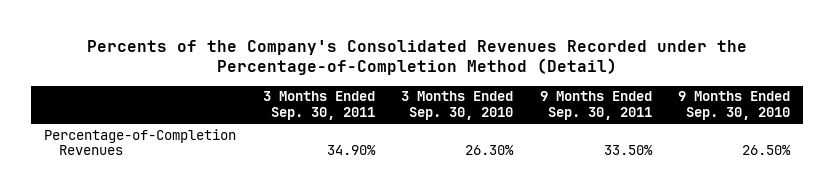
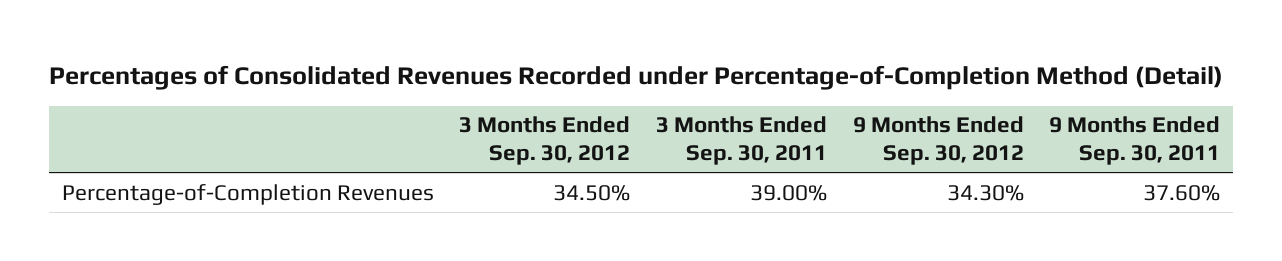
- Percents of the Company's Consolidated Revenues Recorded under the Percentage-of-Completion Method (Detail)
+ Percentages of Consolidated Revenues Recorded under Percentage-of-Completion Method (Detail)
- | 3 Months Ended Sep. 30, 2011 | 3 Months Ended Sep. 30, 2010 | 9 Months Ended Sep. 30, 2011 | 9 Months Ended Sep. 30, 2010
+ | 3 Months Ended Sep. 30, 2012 | 3 Months Ended Sep. 30, 2011 | 9 Months Ended Sep. 30, 2012 | 9 Months Ended Sep. 30, 2011
- Percentage-of-Completion Revenues | 34.90% | 26.30% | 33.50% | 26.50%
+ Percentage-of-Completion Revenues | 34.50% | 39.00% | 34.30% | 37.60%

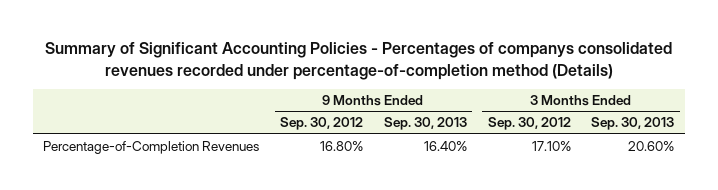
- Percentages of Consolidated Revenues Recorded under Percentage-of-Completion Method (Detail)
+ Summary of Significant Accounting Policies - Percentages of companys consolidated revenues recorded under percentage-of-completion method (Details)
- | 3 Months Ended Sep. 30, 2012 | 3 Months Ended Sep. 30, 2011 | 9 Months Ended Sep. 30, 2012 | 9 Months Ended Sep. 30, 2011
+ | 9 Months Ended Sep. 30, 2012 | 9 Months Ended Sep. 30, 2013 | 3 Months Ended Sep. 30, 2012 | 3 Months Ended Sep. 30, 2013
- Percentage-of-Completion Revenues | 34.50% | 39.00% | 34.30% | 37.60%
+ Percentage-of-Completion Revenues | 16.80% | 16.40% | 17.10% | 20.60%

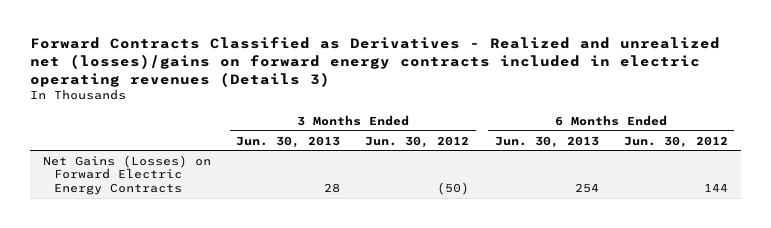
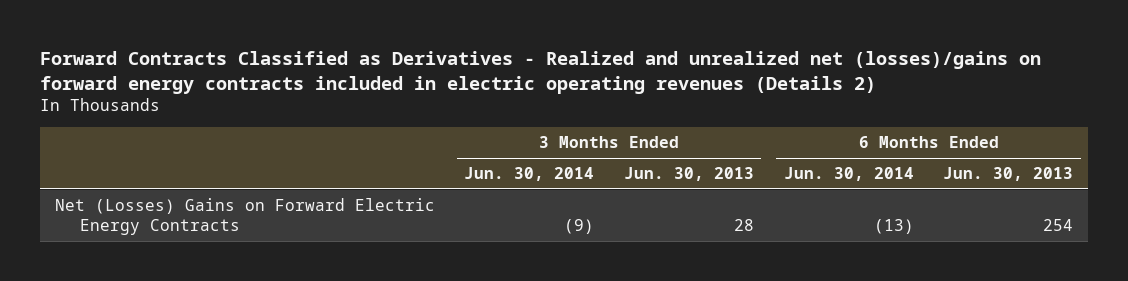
- Forward Contracts Classified as Derivatives - Realized and unrealized net (losses)/gains on forward energy contracts included in electric operating revenues (Details 3)
+ Forward Contracts Classified as Derivatives - Realized and unrealized net (losses)/gains on forward energy contracts included in electric operating revenues (Details 2)
- | 3 Months Ended Jun. 30, 2013 | 3 Months Ended Jun. 30, 2012 | 6 Months Ended Jun. 30, 2013 | 6 Months Ended Jun. 30, 2012
+ | 3 Months Ended Jun. 30, 2014 | 3 Months Ended Jun. 30, 2013 | 6 Months Ended Jun. 30, 2014 | 6 Months Ended Jun. 30, 2013
- Net Gains (Losses) on Forward Electric Energy Contracts | 28 | (50) | 254 | 144
+ Net (Losses) Gains on Forward Electric Energy Contracts | (9) | 28 | (13) | 254

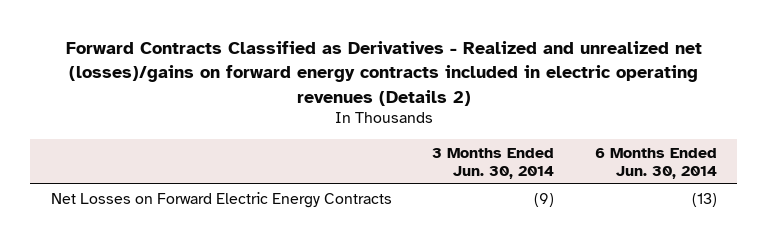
- | 3 Months Ended Jun. 30, 2014 | 3 Months Ended Jun. 30, 2013 | 6 Months Ended Jun. 30, 2014 | 6 Months Ended Jun. 30, 2013
+ | 3 Months Ended Jun. 30, 2014 | 6 Months Ended Jun. 30, 2014
- Net (Losses) Gains on Forward Electric Energy Contracts | (9) | 28 | (13) | 254
+ Net Losses on Forward Electric Energy Contracts | (9) | (13)

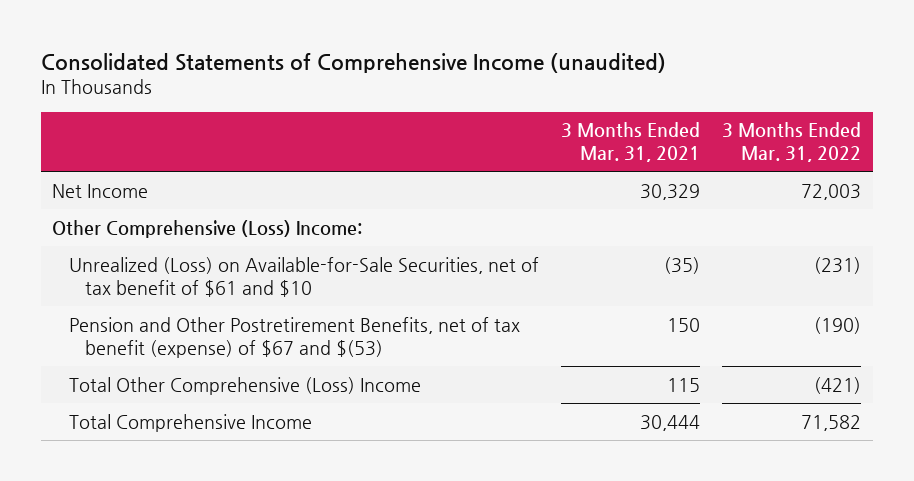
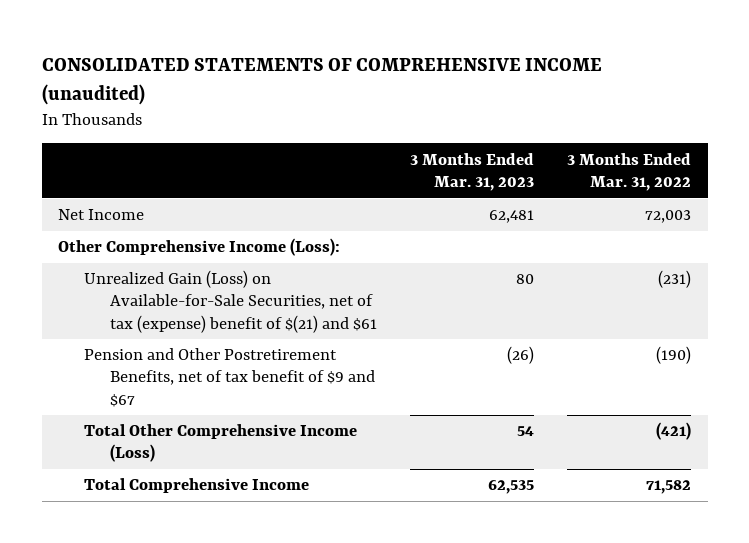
- Consolidated Statements of Comprehensive Income (unaudited)
+ CONSOLIDATED STATEMENTS OF COMPREHENSIVE INCOME (unaudited)
- | 3 Months Ended Mar. 31, 2021 | 3 Months Ended Mar. 31, 2022
+ | 3 Months Ended Mar. 31, 2023 | 3 Months Ended Mar. 31, 2022
- Other Comprehensive (Loss) Income:
- Unrealized (Loss) on Available-for-Sale Securities, net of tax benefit of $61 and $10 | (35) | (231)
- Pension and Other Postretirement Benefits, net of tax benefit (expense) of $67 and $(53) | 150 | (190)
- Total Other Comprehensive (Loss) Income | 115 | (421)
+ Other Comprehensive Income (Loss):
+ Unrealized Gain (Loss) on Available-for-Sale Securities, net of tax (expense) benefit of $(21) and $61 | 80 | (231)
+ Pension and Other Postretirement Benefits, net of tax benefit of $9 and $67 | (26) | (190)
+ Total Other Comprehensive Income (Loss) | 54 | (421)

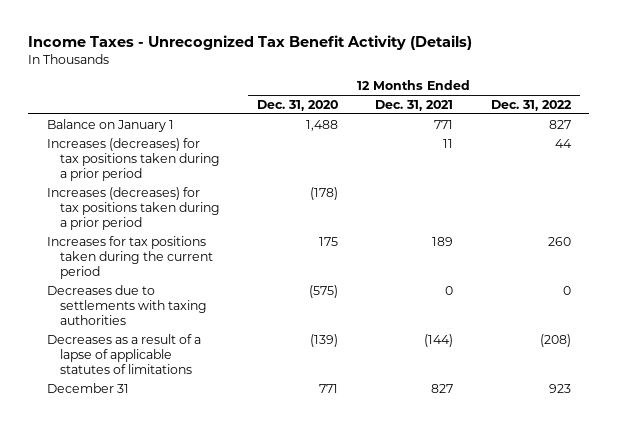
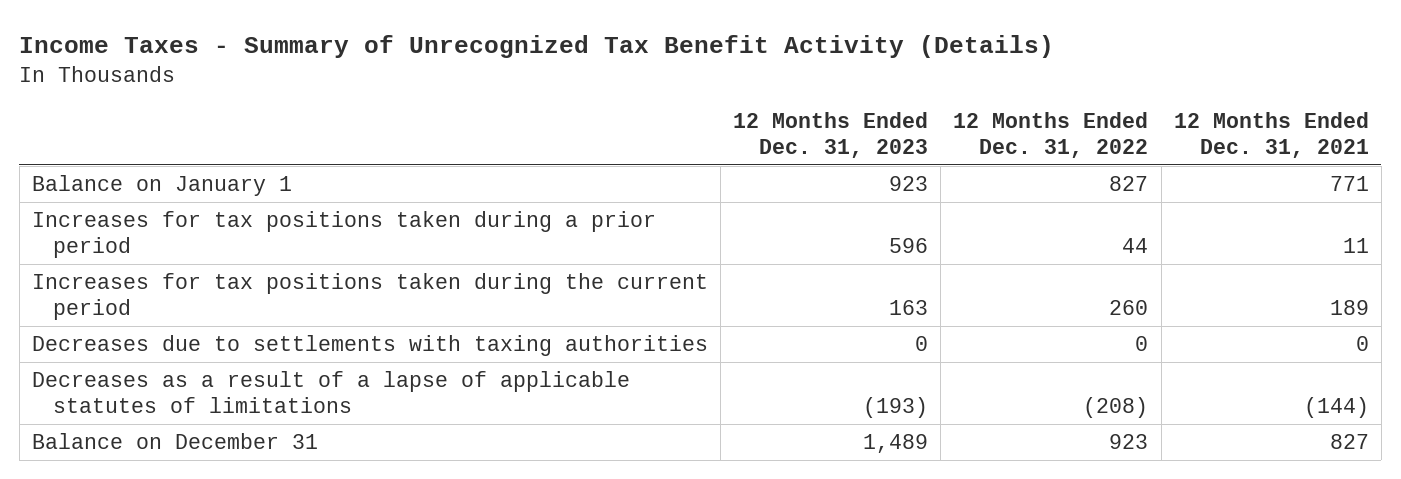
- Income Taxes - Unrecognized Tax Benefit Activity (Details)
+ Income Taxes - Summary of Unrecognized Tax Benefit Activity (Details)
- | 12 Months Ended Dec. 31, 2020 | 12 Months Ended Dec. 31, 2021 | 12 Months Ended Dec. 31, 2022
+ | 12 Months Ended Dec. 31, 2023 | 12 Months Ended Dec. 31, 2022 | 12 Months Ended Dec. 31, 2021
- Increases (decreases) for tax positions taken during a prior period | | 11 | 44
- Increases (decreases) for tax positions taken during a prior period | (178) | |
+ Increases for tax positions taken during a prior period | 596 | 44 | 11
- December 31 | 771 | 827 | 923
+ Balance on December 31 | 1,489 | 923 | 827

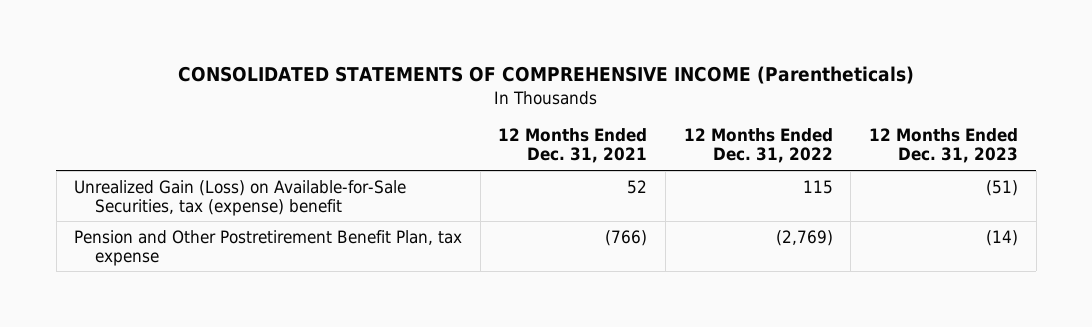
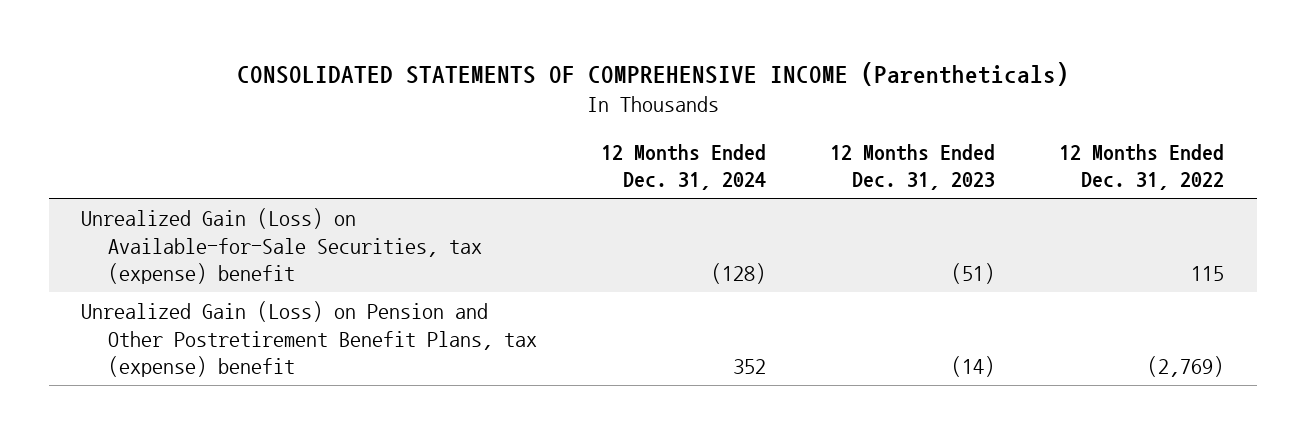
- | 12 Months Ended Dec. 31, 2021 | 12 Months Ended Dec. 31, 2022 | 12 Months Ended Dec. 31, 2023
+ | 12 Months Ended Dec. 31, 2024 | 12 Months Ended Dec. 31, 2023 | 12 Months Ended Dec. 31, 2022
- Pension and Other Postretirement Benefit Plan, tax expense | (766) | (2,769) | (14)
+ Unrealized Gain (Loss) on Pension and Other Postretirement Benefit Plans, tax (expense) benefit | 352 | (14) | (2,769)

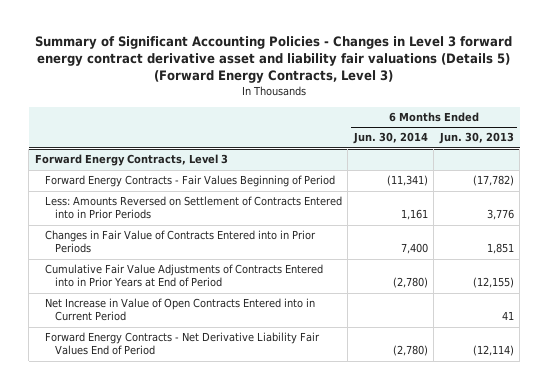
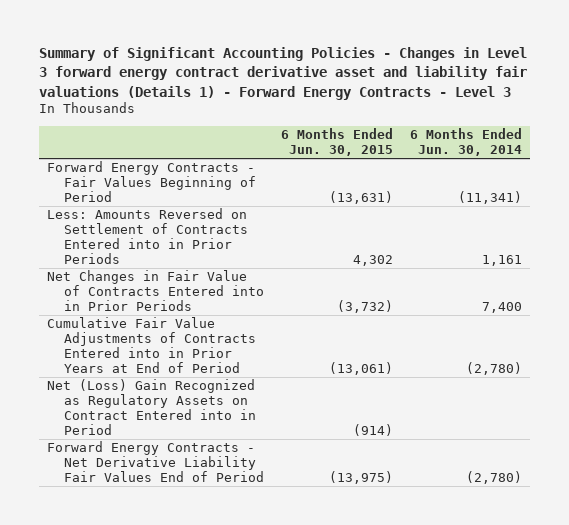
- Summary of Significant Accounting Policies - Changes in Level 3 forward energy contract derivative asset and liability fair valuations (Details 5) (Forward Energy Contracts, Level 3)
+ Summary of Significant Accounting Policies - Changes in Level 3 forward energy contract derivative asset and liability fair valuations (Details 1) - Forward Energy Contracts - Level 3
- | 6 Months Ended Jun. 30, 2014 | 6 Months Ended Jun. 30, 2013
+ | 6 Months Ended Jun. 30, 2015 | 6 Months Ended Jun. 30, 2014
- Forward Energy Contracts, Level 3
- Changes in Fair Value of Contracts Entered into in Prior Periods | 7,400 | 1,851
+ Net Changes in Fair Value of Contracts Entered into in Prior Periods | (3,732) | 7,400
- Net Increase in Value of Open Contracts Entered into in Current Period | | 41
+ Net (Loss) Gain Recognized as Regulatory Assets on Contract Entered into in Period | (914) |

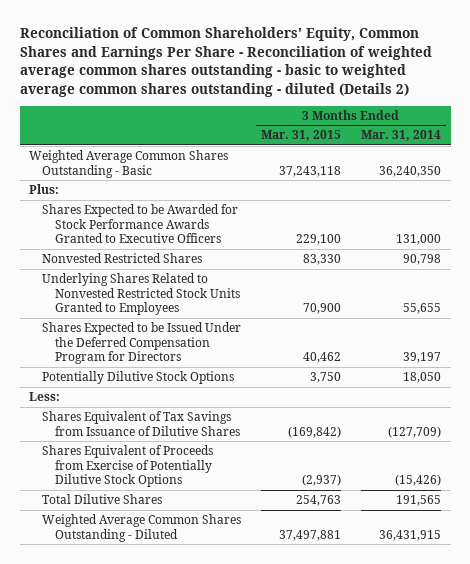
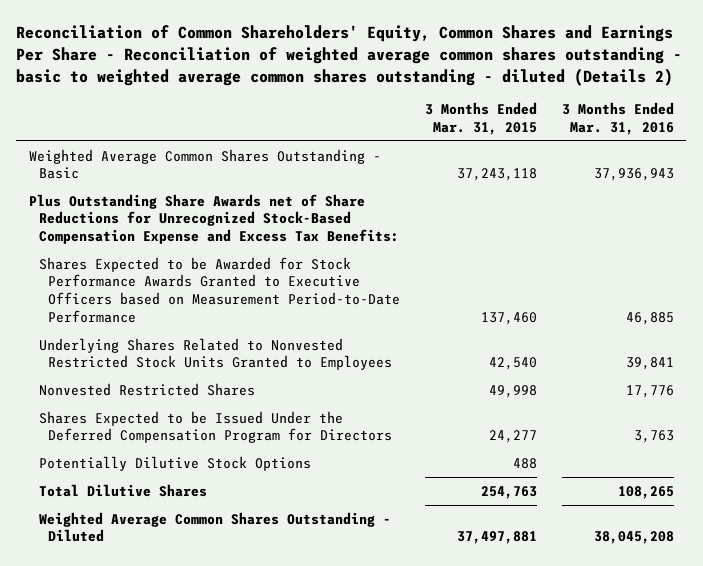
- | 3 Months Ended Mar. 31, 2015 | 3 Months Ended Mar. 31, 2014
+ | 3 Months Ended Mar. 31, 2015 | 3 Months Ended Mar. 31, 2016
- Plus:
- Shares Expected to be Awarded for Stock Performance Awards Granted to Executive Officers | 229,100 | 131,000
- Nonvested Restricted Shares | 83,330 | 90,798
- Underlying Shares Related to Nonvested Restricted Stock Units Granted to Employees | 70,900 | 55,655
- Shares Expected to be Issued Under the Deferred Compensation Program for Directors | 40,462 | 39,197
- Potentially Dilutive Stock Options | 3,750 | 18,050
- Less:
- Shares Equivalent of Tax Savings from Issuance of Dilutive Shares | (169,842) | (127,709)
- Shares Equivalent of Proceeds from Exercise of Potentially Dilutive Stock Options | (2,937) | (15,426)
+ Plus Outstanding Share Awards net of Share Reductions for Unrecognized Stock-Based Compensation Expense and Excess Tax Benefits:
+ Shares Expected to be Awarded for Stock Performance Awards Granted to Executive Officers based on Measurement Period-to-Date Performance | 137,460 | 46,885
+ Underlying Shares Related to Nonvested Restricted Stock Units Granted to Employees | 42,540 | 39,841
+ Nonvested Restricted Shares | 49,998 | 17,776
+ Shares Expected to be Issued Under the Deferred Compensation Program for Directors | 24,277 | 3,763
+ Potentially Dilutive Stock Options | 488 |

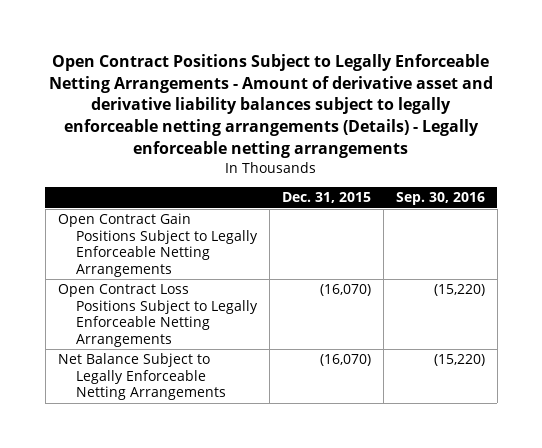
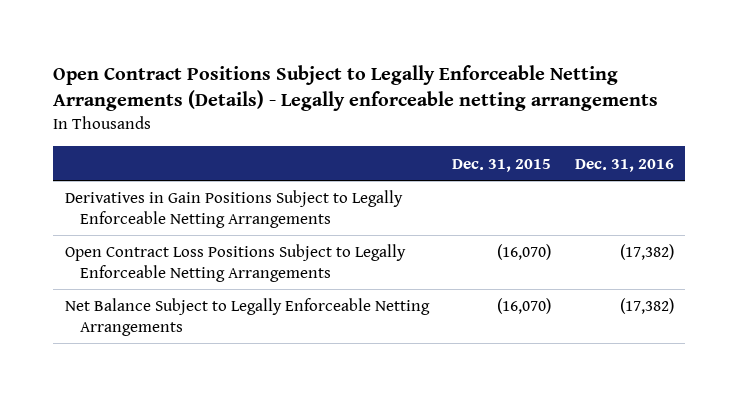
- Open Contract Positions Subject to Legally Enforceable Netting Arrangements - Amount of derivative asset and derivative liability balances subject to legally enforceable netting arrangements (Details) - Legally enforceable netting arrangements
+ Open Contract Positions Subject to Legally Enforceable Netting Arrangements (Details) - Legally enforceable netting arrangements
- | Dec. 31, 2015 | Sep. 30, 2016
+ | Dec. 31, 2015 | Dec. 31, 2016
- Open Contract Gain Positions Subject to Legally Enforceable Netting Arrangements
+ Derivatives in Gain Positions Subject to Legally Enforceable Netting Arrangements

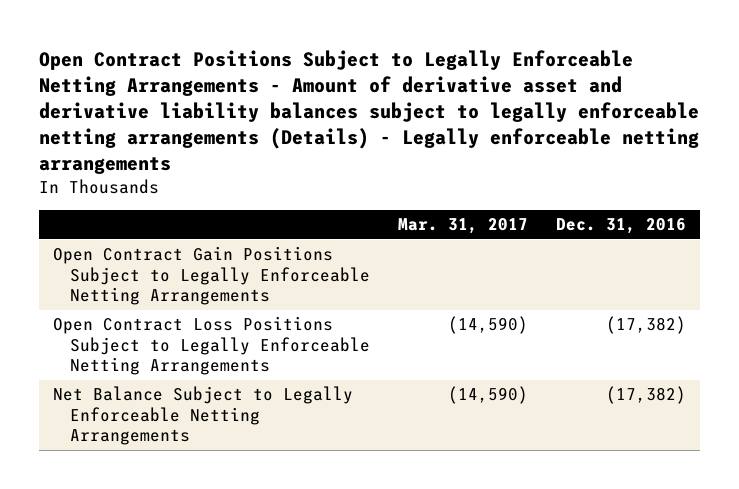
- Open Contract Positions Subject to Legally Enforceable Netting Arrangements (Details) - Legally enforceable netting arrangements
+ Open Contract Positions Subject to Legally Enforceable Netting Arrangements - Amount of derivative asset and derivative liability balances subject to legally enforceable netting arrangements (Details) - Legally enforceable netting arrangements
- | Dec. 31, 2015 | Dec. 31, 2016
+ | Mar. 31, 2017 | Dec. 31, 2016
- Derivatives in Gain Positions Subject to Legally Enforceable Netting Arrangements
+ Open Contract Gain Positions Subject to Legally Enforceable Netting Arrangements

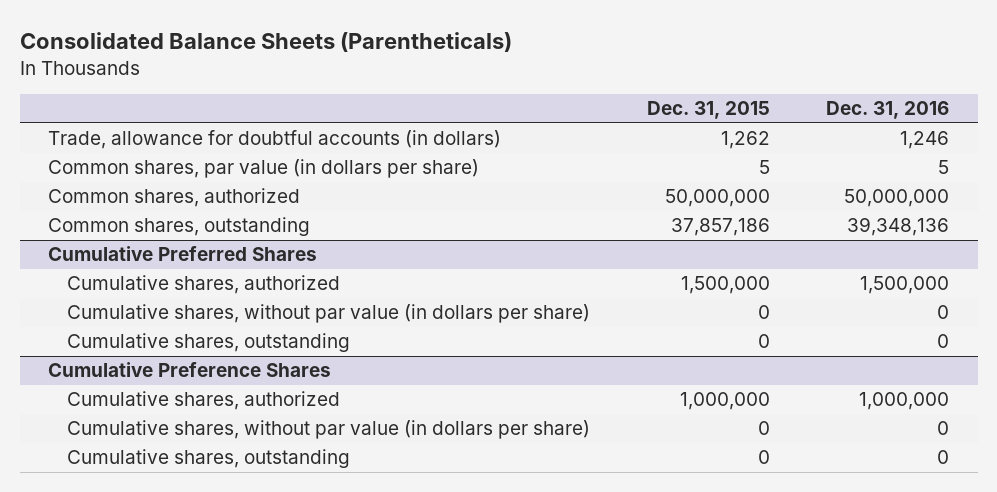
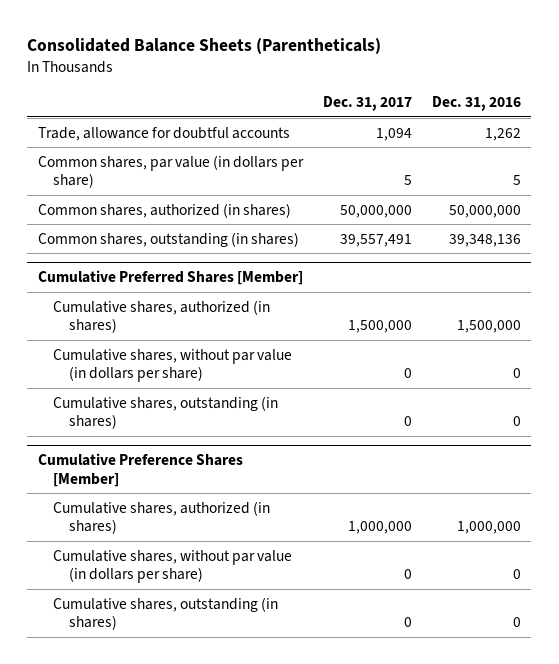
- | Dec. 31, 2015 | Dec. 31, 2016
+ | Dec. 31, 2017 | Dec. 31, 2016
- Trade, allowance for doubtful accounts (in dollars) | 1,262 | 1,246
+ Trade, allowance for doubtful accounts | 1,094 | 1,262
- Common shares, authorized | 50,000,000 | 50,000,000
- Common shares, outstanding | 37,857,186 | 39,348,136
- Cumulative Preferred Shares
- Cumulative shares, authorized | 1,500,000 | 1,500,000
+ Common shares, authorized (in shares) | 50,000,000 | 50,000,000
+ Common shares, outstanding (in shares) | 39,557,491 | 39,348,136
+ Cumulative Preferred Shares [Member]
+ Cumulative shares, authorized (in shares) | 1,500,000 | 1,500,000
- Cumulative shares, outstanding | 0 | 0
- Cumulative Preference Shares
- Cumulative shares, authorized | 1,000,000 | 1,000,000
+ Cumulative shares, outstanding (in shares) | 0 | 0
+ Cumulative Preference Shares [Member]
+ Cumulative shares, authorized (in shares) | 1,000,000 | 1,000,000
- Cumulative shares, outstanding | 0 | 0
+ Cumulative shares, outstanding (in shares) | 0 | 0

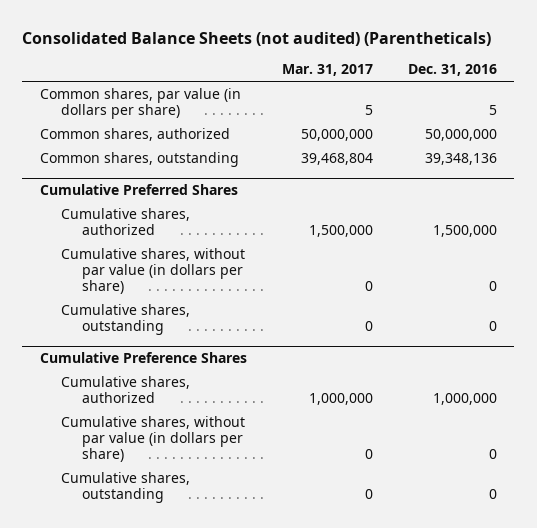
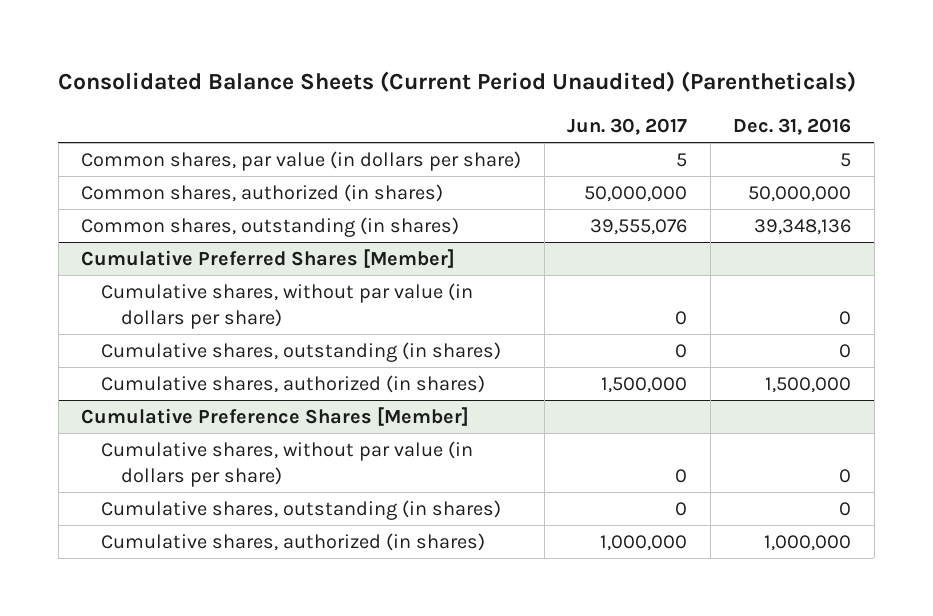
- Consolidated Balance Sheets (not audited) (Parentheticals)
+ Consolidated Balance Sheets (Current Period Unaudited) (Parentheticals)
- | Mar. 31, 2017 | Dec. 31, 2016
+ | Jun. 30, 2017 | Dec. 31, 2016
- Common shares, authorized | 50,000,000 | 50,000,000
- Common shares, outstanding | 39,468,804 | 39,348,136
- Cumulative Preferred Shares
- Cumulative shares, authorized | 1,500,000 | 1,500,000
+ Common shares, authorized (in shares) | 50,000,000 | 50,000,000
+ Common shares, outstanding (in shares) | 39,555,076 | 39,348,136
+ Cumulative Preferred Shares [Member]
- Cumulative shares, outstanding | 0 | 0
- Cumulative Preference Shares
- Cumulative shares, authorized | 1,000,000 | 1,000,000
+ Cumulative shares, outstanding (in shares) | 0 | 0
+ Cumulative shares, authorized (in shares) | 1,500,000 | 1,500,000
+ Cumulative Preference Shares [Member]
- Cumulative shares, outstanding | 0 | 0
+ Cumulative shares, outstanding (in shares) | 0 | 0
+ Cumulative shares, authorized (in shares) | 1,000,000 | 1,000,000

